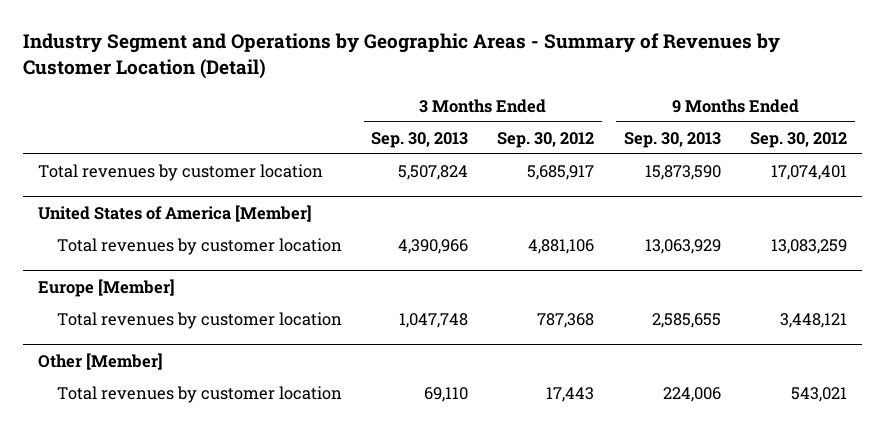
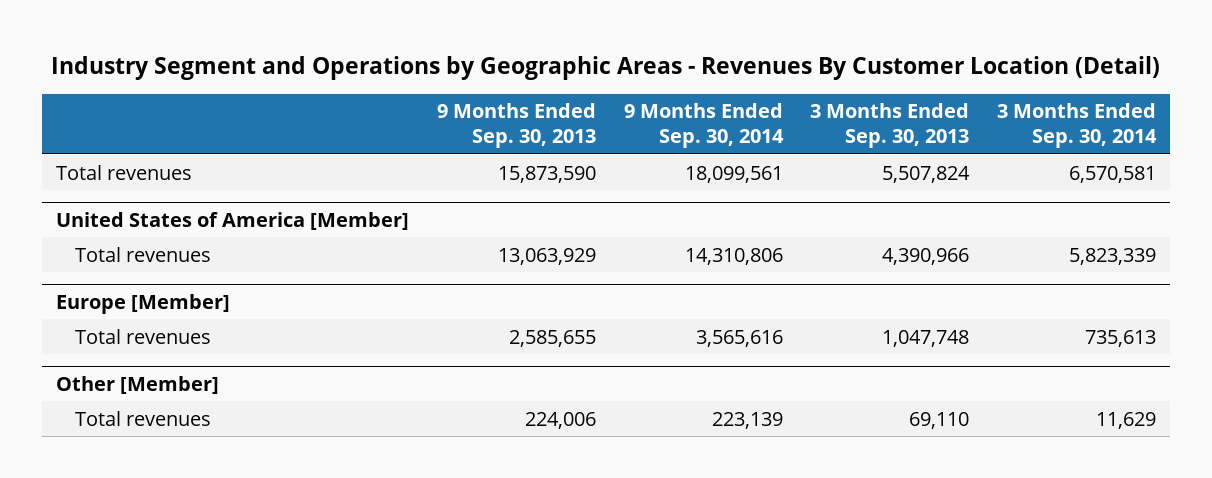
- Industry Segment and Operations by Geographic Areas - Summary of Revenues by Customer Location (Detail)
+ Industry Segment and Operations by Geographic Areas - Revenues By Customer Location (Detail)
- | 3 Months Ended Sep. 30, 2013 | 3 Months Ended Sep. 30, 2012 | 9 Months Ended Sep. 30, 2013 | 9 Months Ended Sep. 30, 2012
+ | 9 Months Ended Sep. 30, 2013 | 9 Months Ended Sep. 30, 2014 | 3 Months Ended Sep. 30, 2013 | 3 Months Ended Sep. 30, 2014
- Total revenues by customer location | 5,507,824 | 5,685,917 | 15,873,590 | 17,074,401
+ Total revenues | 15,873,590 | 18,099,561 | 5,507,824 | 6,570,581
@ United States of America [Member]
- Total revenues by customer location | 4,390,966 | 4,881,106 | 13,063,929 | 13,083,259
+ Total revenues | 13,063,929 | 14,310,806 | 4,390,966 | 5,823,339
@ Europe [Member]
- Total revenues by customer location | 1,047,748 | 787,368 | 2,585,655 | 3,448,121
+ Total revenues | 2,585,655 | 3,565,616 | 1,047,748 | 735,613
@ Other [Member]
- Total revenues by customer location | 69,110 | 17,443 | 224,006 | 543,021
+ Total revenues | 224,006 | 223,139 | 69,110 | 11,629

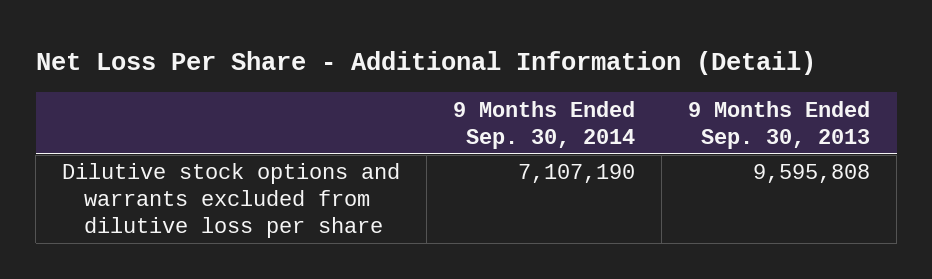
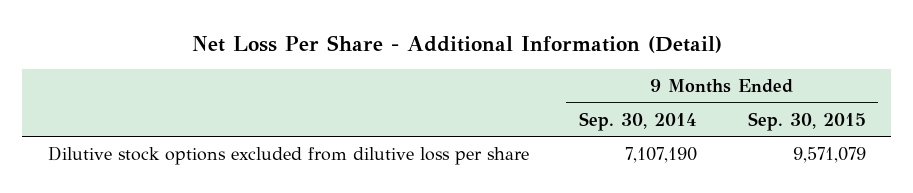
- | 9 Months Ended Sep. 30, 2014 | 9 Months Ended Sep. 30, 2013
+ | 9 Months Ended Sep. 30, 2014 | 9 Months Ended Sep. 30, 2015
- Dilutive stock options and warrants excluded from dilutive loss per share | 7,107,190 | 9,595,808
+ Dilutive stock options excluded from dilutive loss per share | 7,107,190 | 9,571,079

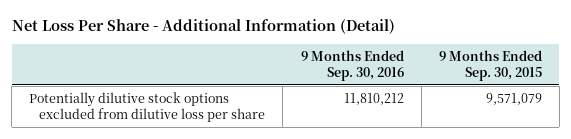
- | 9 Months Ended Sep. 30, 2014 | 9 Months Ended Sep. 30, 2015
+ | 9 Months Ended Sep. 30, 2016 | 9 Months Ended Sep. 30, 2015
- Dilutive stock options excluded from dilutive loss per share | 7,107,190 | 9,571,079
+ Potentially dilutive stock options excluded from dilutive loss per share | 11,810,212 | 9,571,079

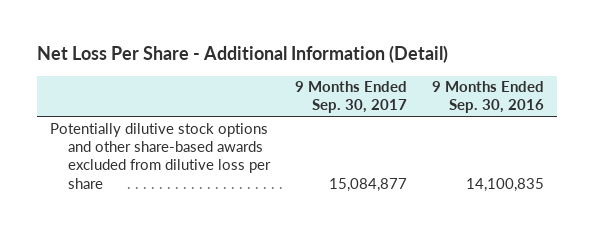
- | 9 Months Ended Sep. 30, 2016 | 9 Months Ended Sep. 30, 2015
+ | 9 Months Ended Sep. 30, 2017 | 9 Months Ended Sep. 30, 2016
- Potentially dilutive stock options excluded from dilutive loss per share | 11,810,212 | 9,571,079
+ Potentially dilutive stock options and other share-based awards excluded from dilutive loss per share | 15,084,877 | 14,100,835

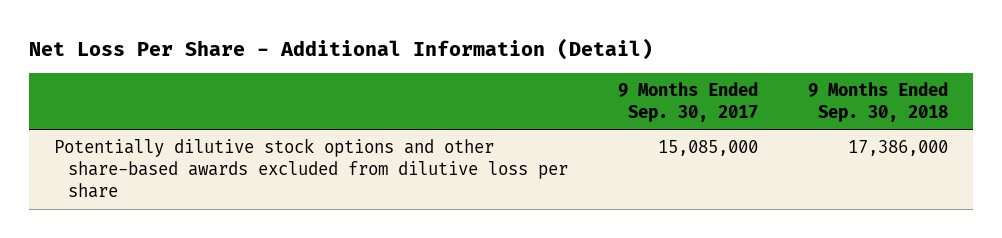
- | 9 Months Ended Sep. 30, 2017 | 9 Months Ended Sep. 30, 2016
+ | 9 Months Ended Sep. 30, 2017 | 9 Months Ended Sep. 30, 2018
- Potentially dilutive stock options and other share-based awards excluded from dilutive loss per share | 15,084,877 | 14,100,835
+ Potentially dilutive stock options and other share-based awards excluded from dilutive loss per share | 15,085,000 | 17,386,000

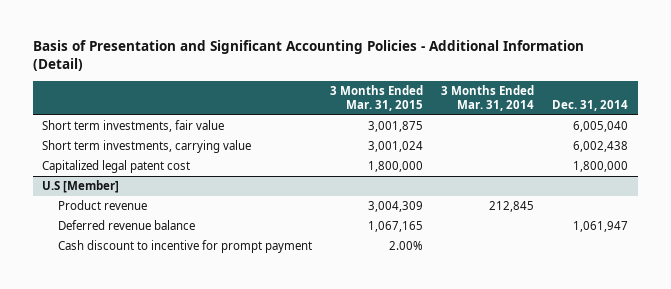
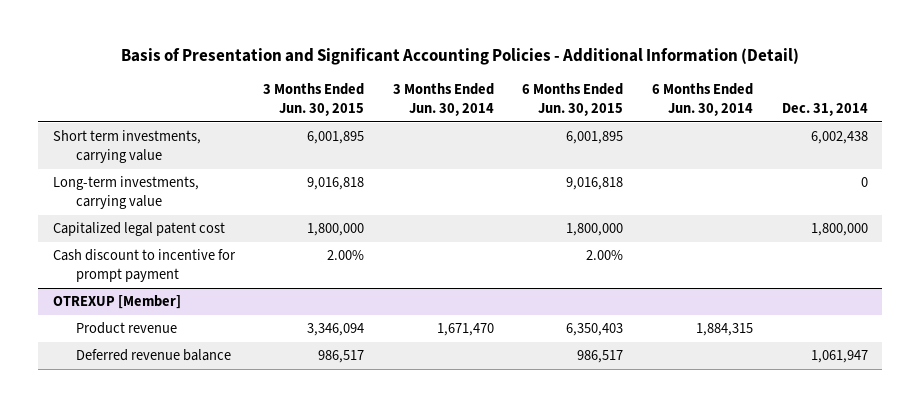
- | 3 Months Ended Mar. 31, 2015 | 3 Months Ended Mar. 31, 2014 | Dec. 31, 2014
+ | 3 Months Ended Jun. 30, 2015 | 3 Months Ended Jun. 30, 2014 | 6 Months Ended Jun. 30, 2015 | 6 Months Ended Jun. 30, 2014 | Dec. 31, 2014
- Short term investments, fair value | 3,001,875 | | 6,005,040
+ Long-term investments, carrying value | 9,016,818 | | 9,016,818 | | 0
- U.S [Member]
+ Cash discount to incentive for prompt payment | 2.00% | | 2.00% | |
+ OTREXUP [Member]
- Cash discount to incentive for prompt payment | 2.00% | |

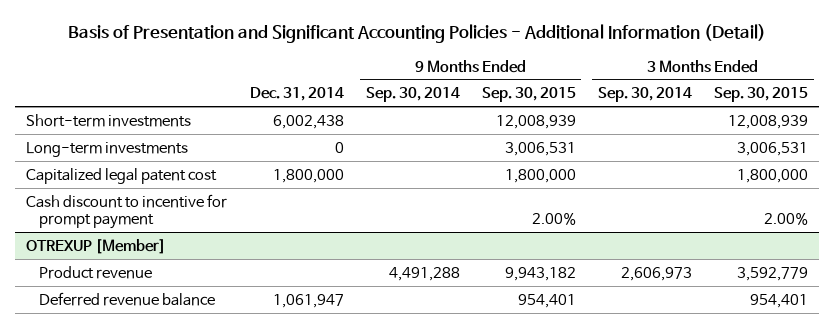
- | 3 Months Ended Jun. 30, 2015 | 3 Months Ended Jun. 30, 2014 | 6 Months Ended Jun. 30, 2015 | 6 Months Ended Jun. 30, 2014 | Dec. 31, 2014
+ | Dec. 31, 2014 | 9 Months Ended Sep. 30, 2014 | 9 Months Ended Sep. 30, 2015 | 3 Months Ended Sep. 30, 2014 | 3 Months Ended Sep. 30, 2015
- Short term investments, carrying value | 6,001,895 | | 6,001,895 | | 6,002,438
- Long-term investments, carrying value | 9,016,818 | | 9,016,818 | | 0
+ Short-term investments | 6,002,438 | | 12,008,939 | | 12,008,939
+ Long-term investments | 0 | | 3,006,531 | | 3,006,531

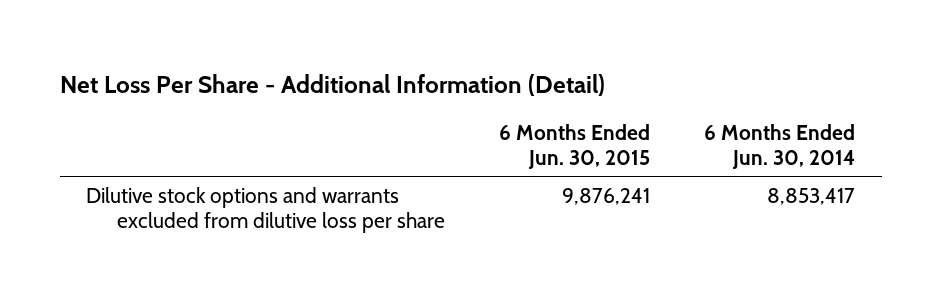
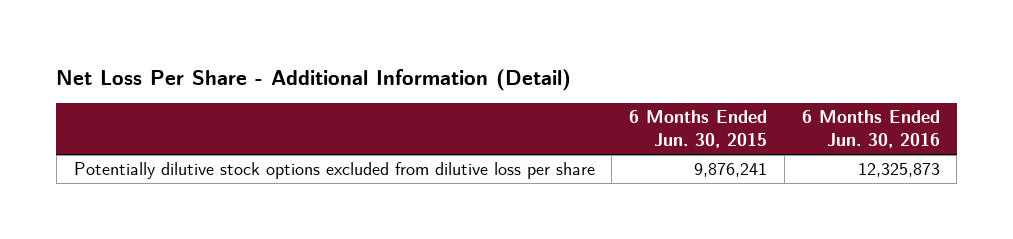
- | 6 Months Ended Jun. 30, 2015 | 6 Months Ended Jun. 30, 2014
+ | 6 Months Ended Jun. 30, 2015 | 6 Months Ended Jun. 30, 2016
- Dilutive stock options and warrants excluded from dilutive loss per share | 9,876,241 | 8,853,417
+ Potentially dilutive stock options excluded from dilutive loss per share | 9,876,241 | 12,325,873

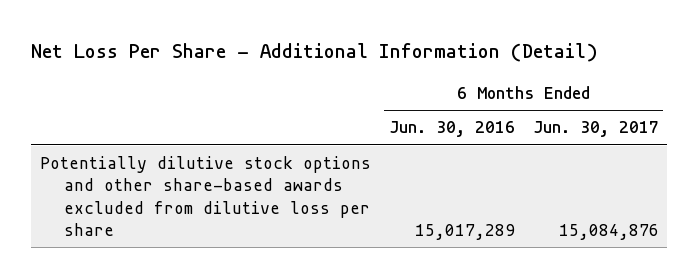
- | 6 Months Ended Jun. 30, 2015 | 6 Months Ended Jun. 30, 2016
+ | 6 Months Ended Jun. 30, 2016 | 6 Months Ended Jun. 30, 2017
- Potentially dilutive stock options excluded from dilutive loss per share | 9,876,241 | 12,325,873
+ Potentially dilutive stock options and other share-based awards excluded from dilutive loss per share | 15,017,289 | 15,084,876

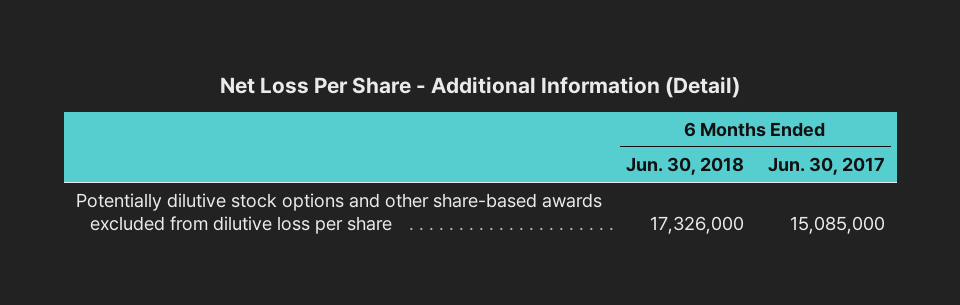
- | 6 Months Ended Jun. 30, 2016 | 6 Months Ended Jun. 30, 2017
+ | 6 Months Ended Jun. 30, 2018 | 6 Months Ended Jun. 30, 2017
- Potentially dilutive stock options and other share-based awards excluded from dilutive loss per share | 15,017,289 | 15,084,876
+ Potentially dilutive stock options and other share-based awards excluded from dilutive loss per share | 17,326,000 | 15,085,000

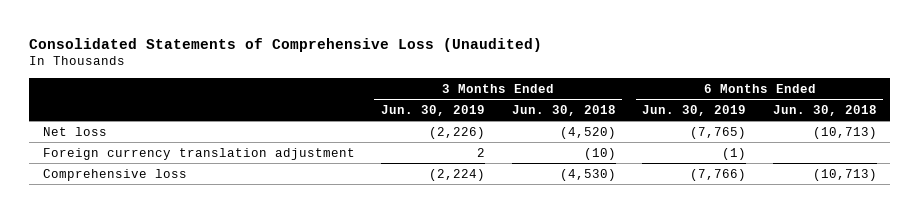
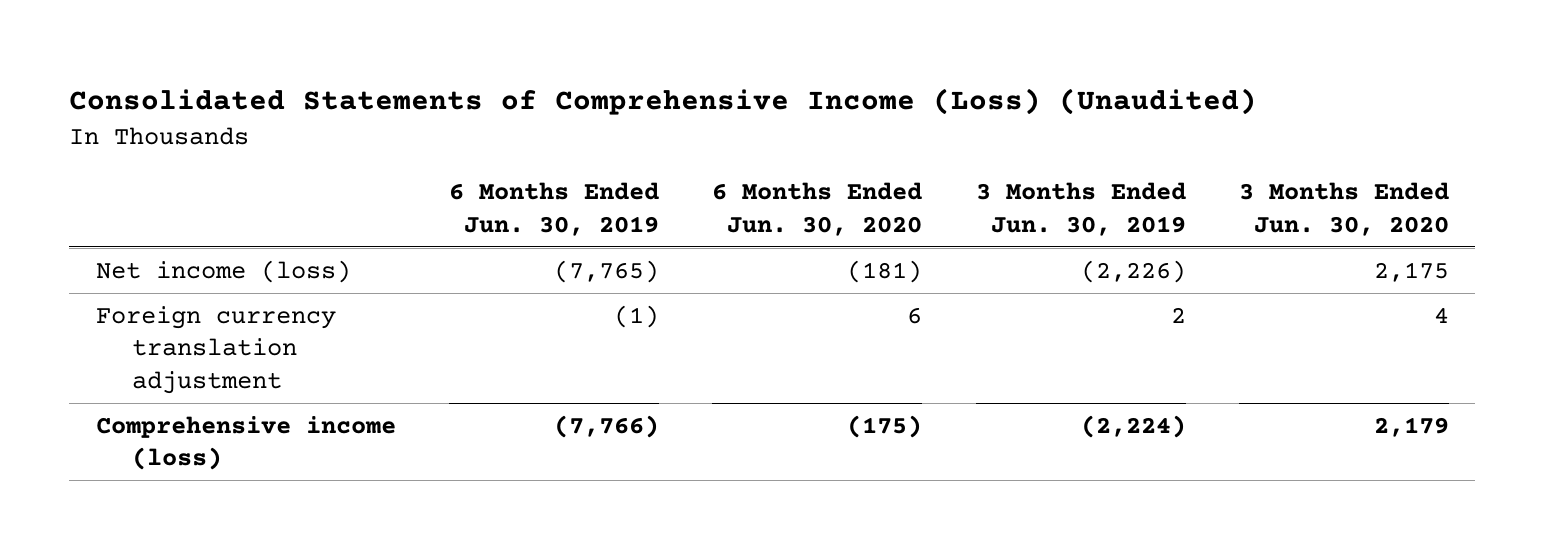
- Consolidated Statements of Comprehensive Loss (Unaudited)
+ Consolidated Statements of Comprehensive Income (Loss) (Unaudited)
- | 3 Months Ended Jun. 30, 2019 | 3 Months Ended Jun. 30, 2018 | 6 Months Ended Jun. 30, 2019 | 6 Months Ended Jun. 30, 2018
+ | 6 Months Ended Jun. 30, 2019 | 6 Months Ended Jun. 30, 2020 | 3 Months Ended Jun. 30, 2019 | 3 Months Ended Jun. 30, 2020
- Net loss | (2,226) | (4,520) | (7,765) | (10,713)
+ Net income (loss) | (7,765) | (181) | (2,226) | 2,175
- Comprehensive loss | (2,224) | (4,530) | (7,766) | (10,713)
+ Comprehensive income (loss) | (7,766) | (175) | (2,224) | 2,179

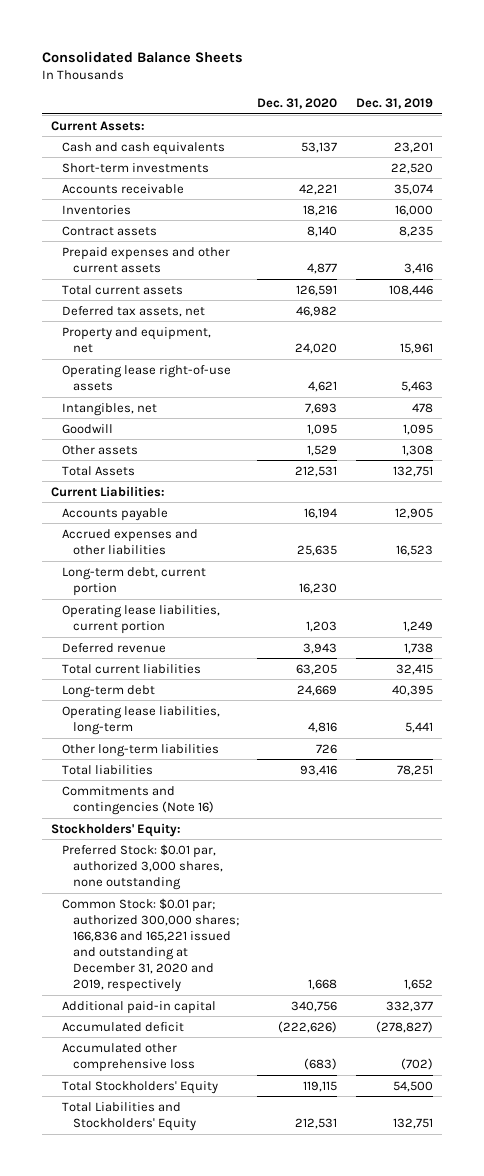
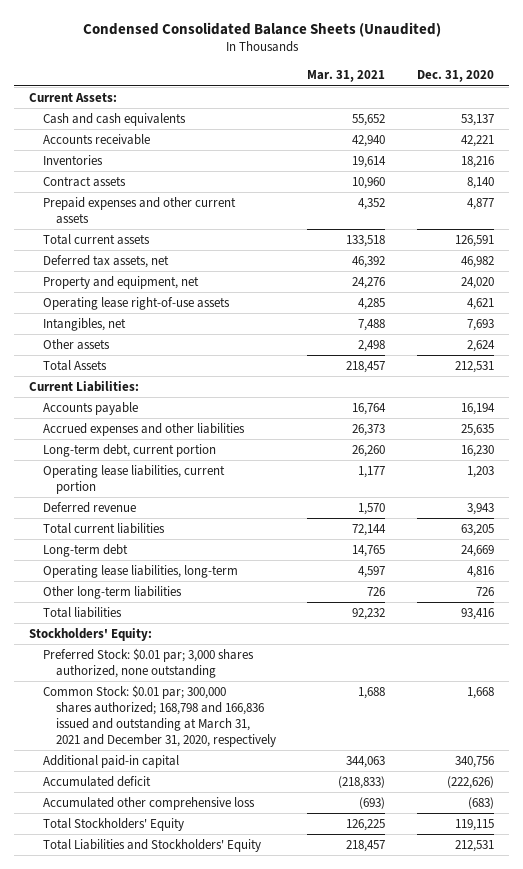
- Consolidated Balance Sheets
+ Condensed Consolidated Balance Sheets (Unaudited)
- | Dec. 31, 2020 | Dec. 31, 2019
+ | Mar. 31, 2021 | Dec. 31, 2020
- Short-term investments | | 22,520
- Goodwill | 1,095 | 1,095
- Other assets | 1,529 | 1,308
+ Other assets | 2,498 | 2,624
- Commitments and contingencies (Note 16)
- Preferred Stock: $0.01 par, authorized 3,000 shares, none outstanding
- Common Stock: $0.01 par; authorized 300,000 shares; 166,836 and 165,221 issued and outstanding at December 31, 2020 and 2019, respectively | 1,668 | 1,652
+ Preferred Stock: $0.01 par; 3,000 shares authorized, none outstanding
+ Common Stock: $0.01 par; 300,000 shares authorized; 168,798 and 166,836 issued and outstanding at March 31, 2021 and December 31, 2020, respectively | 1,688 | 1,668

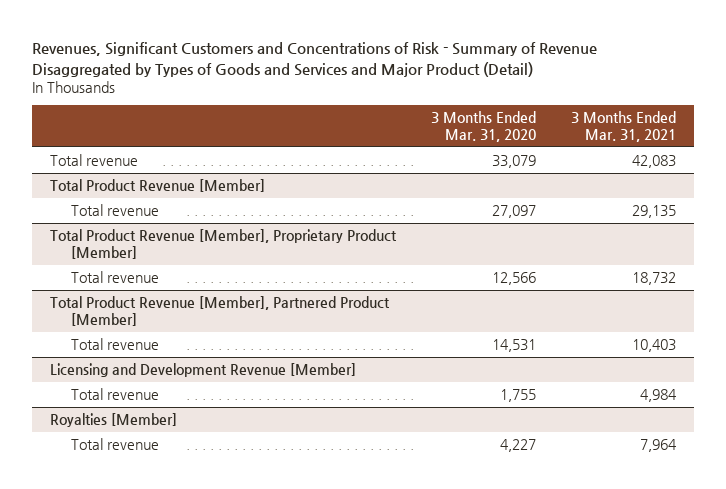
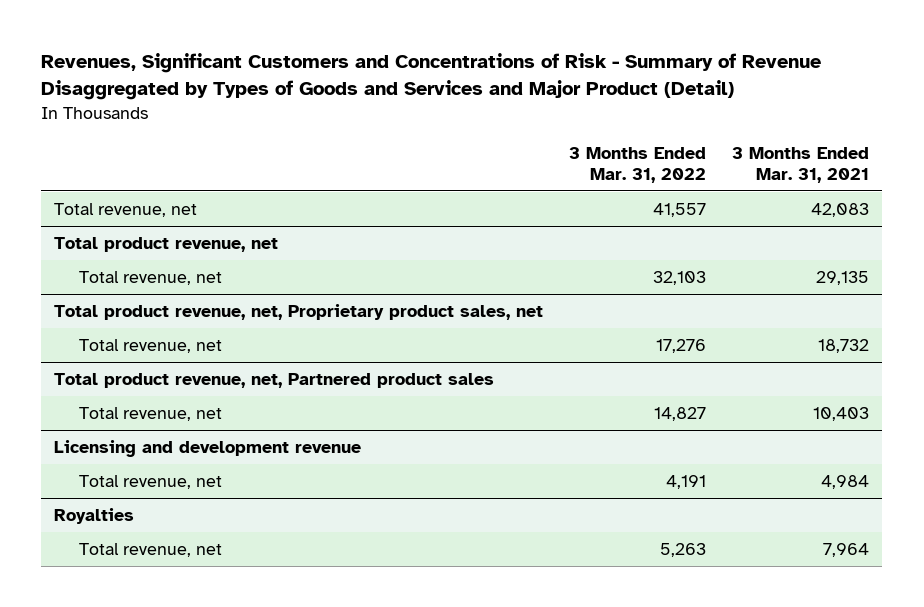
- | 3 Months Ended Mar. 31, 2020 | 3 Months Ended Mar. 31, 2021
+ | 3 Months Ended Mar. 31, 2022 | 3 Months Ended Mar. 31, 2021
- Total revenue | 33,079 | 42,083
- Total Product Revenue [Member]
- Total revenue | 27,097 | 29,135
- Total Product Revenue [Member], Proprietary Product [Member]
- Total revenue | 12,566 | 18,732
- Total Product Revenue [Member], Partnered Product [Member]
- Total revenue | 14,531 | 10,403
- Licensing and Development Revenue [Member]
- Total revenue | 1,755 | 4,984
- Royalties [Member]
- Total revenue | 4,227 | 7,964
+ Total revenue, net | 41,557 | 42,083
+ Total product revenue, net
+ Total revenue, net | 32,103 | 29,135
+ Total product revenue, net, Proprietary product sales, net
+ Total revenue, net | 17,276 | 18,732
+ Total product revenue, net, Partnered product sales
+ Total revenue, net | 14,827 | 10,403
+ Licensing and development revenue
+ Total revenue, net | 4,191 | 4,984
+ Royalties
+ Total revenue, net | 5,263 | 7,964

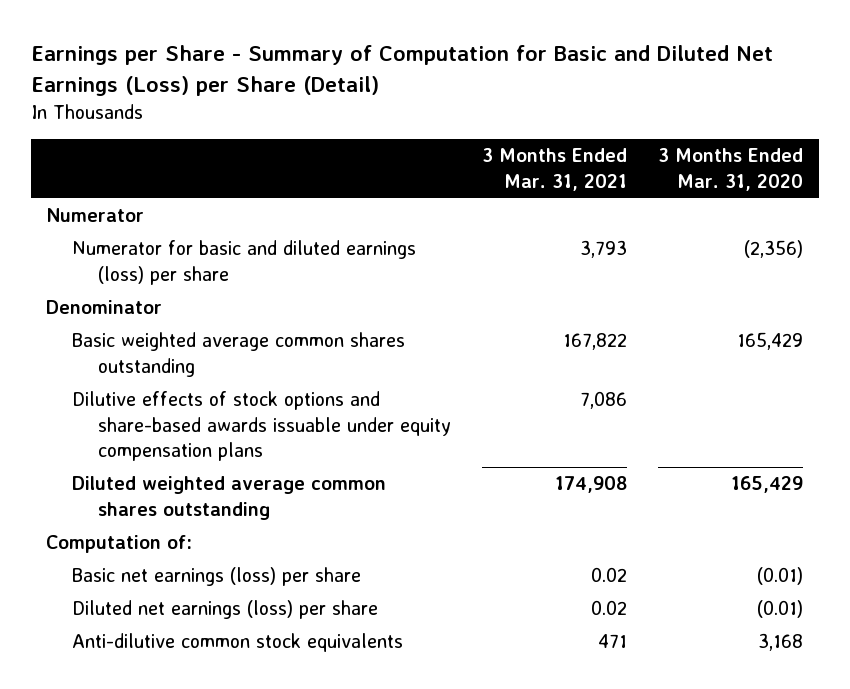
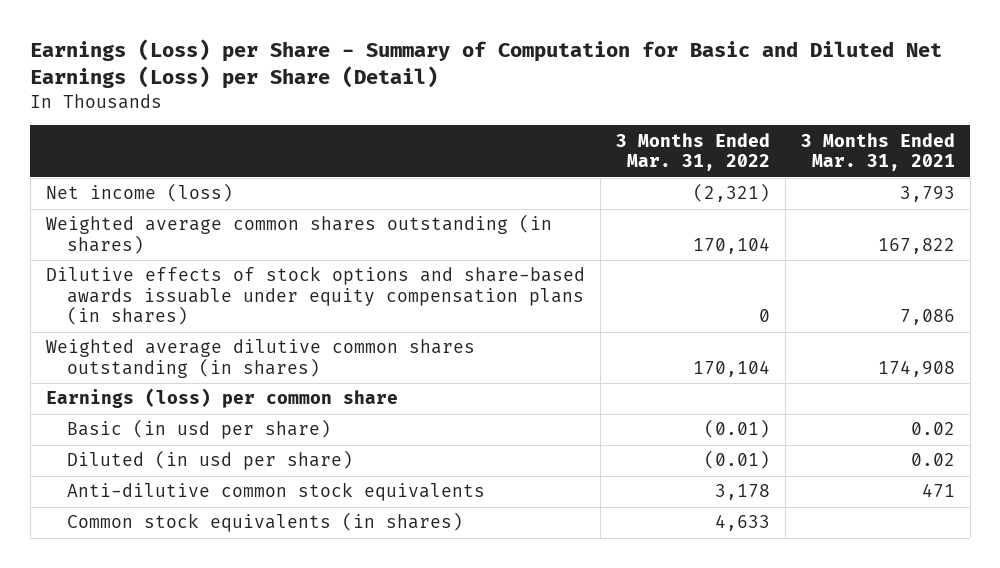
- Earnings per Share - Summary of Computation for Basic and Diluted Net Earnings (Loss) per Share (Detail)
+ Earnings (Loss) per Share - Summary of Computation for Basic and Diluted Net Earnings (Loss) per Share (Detail)
- | 3 Months Ended Mar. 31, 2021 | 3 Months Ended Mar. 31, 2020
+ | 3 Months Ended Mar. 31, 2022 | 3 Months Ended Mar. 31, 2021
- Numerator
- Numerator for basic and diluted earnings (loss) per share | 3,793 | (2,356)
- Denominator
- Basic weighted average common shares outstanding | 167,822 | 165,429
- Dilutive effects of stock options and share-based awards issuable under equity compensation plans | 7,086 |
- Diluted weighted average common shares outstanding | 174,908 | 165,429
- Computation of:
- Basic net earnings (loss) per share | 0.02 | (0.01)
- Diluted net earnings (loss) per share | 0.02 | (0.01)
+ Net income (loss) | (2,321) | 3,793
+ Weighted average common shares outstanding (in shares) | 170,104 | 167,822
+ Dilutive effects of stock options and share-based awards issuable under equity compensation plans (in shares) | 0 | 7,086
+ Weighted average dilutive common shares outstanding (in shares) | 170,104 | 174,908
+ Earnings (loss) per common share
+ Basic (in usd per share) | (0.01) | 0.02
+ Diluted (in usd per share) | (0.01) | 0.02
+ Common stock equivalents (in shares) | 4,633 |

